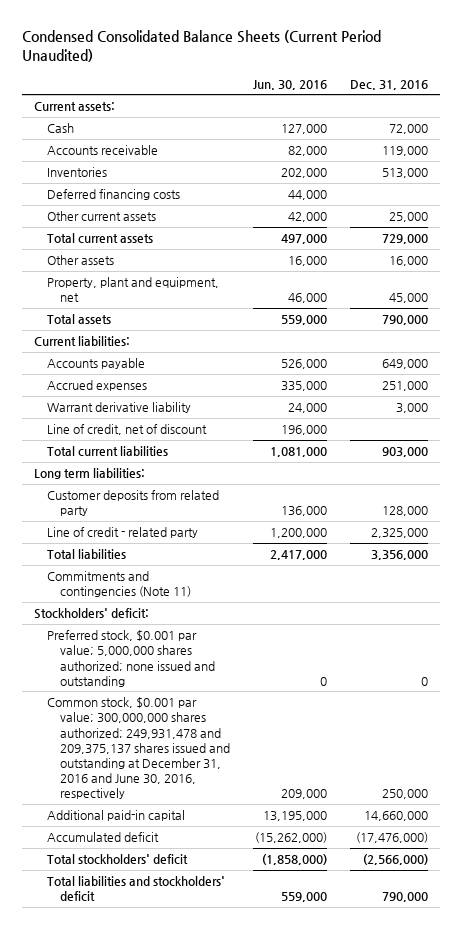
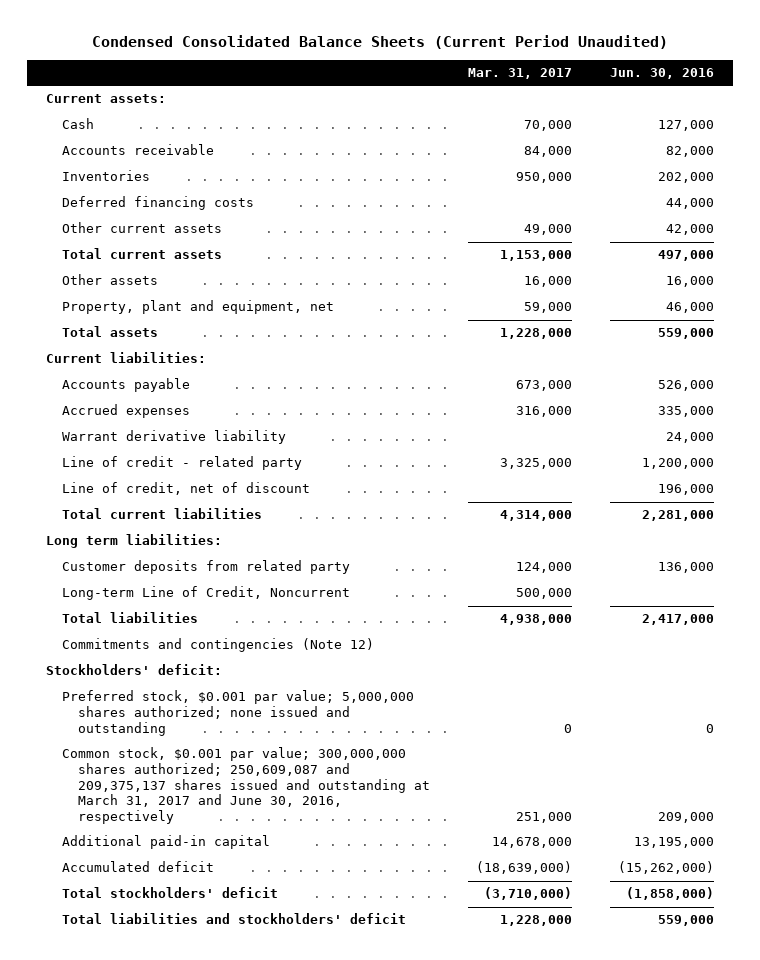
- | Jun. 30, 2016 | Dec. 31, 2016
+ | Mar. 31, 2017 | Jun. 30, 2016
moved up: Line of credit - related party | 3,325,000 | 1,200,000
- Total current liabilities | 1,081,000 | 903,000
+ Total current liabilities | 4,314,000 | 2,281,000
+ Long-term Line of Credit, Noncurrent | 500,000 |
- Commitments and contingencies (Note 11)
+ Commitments and contingencies (Note 12)
- Common stock, $0.001 par value; 300,000,000 shares authorized; 249,931,478 and 209,375,137 shares issued and outstanding at December 31, 2016 and June 30, 2016, respectively | 209,000 | 250,000
+ Common stock, $0.001 par value; 300,000,000 shares authorized; 250,609,087 and 209,375,137 shares issued and outstanding at March 31, 2017 and June 30, 2016, respectively | 251,000 | 209,000

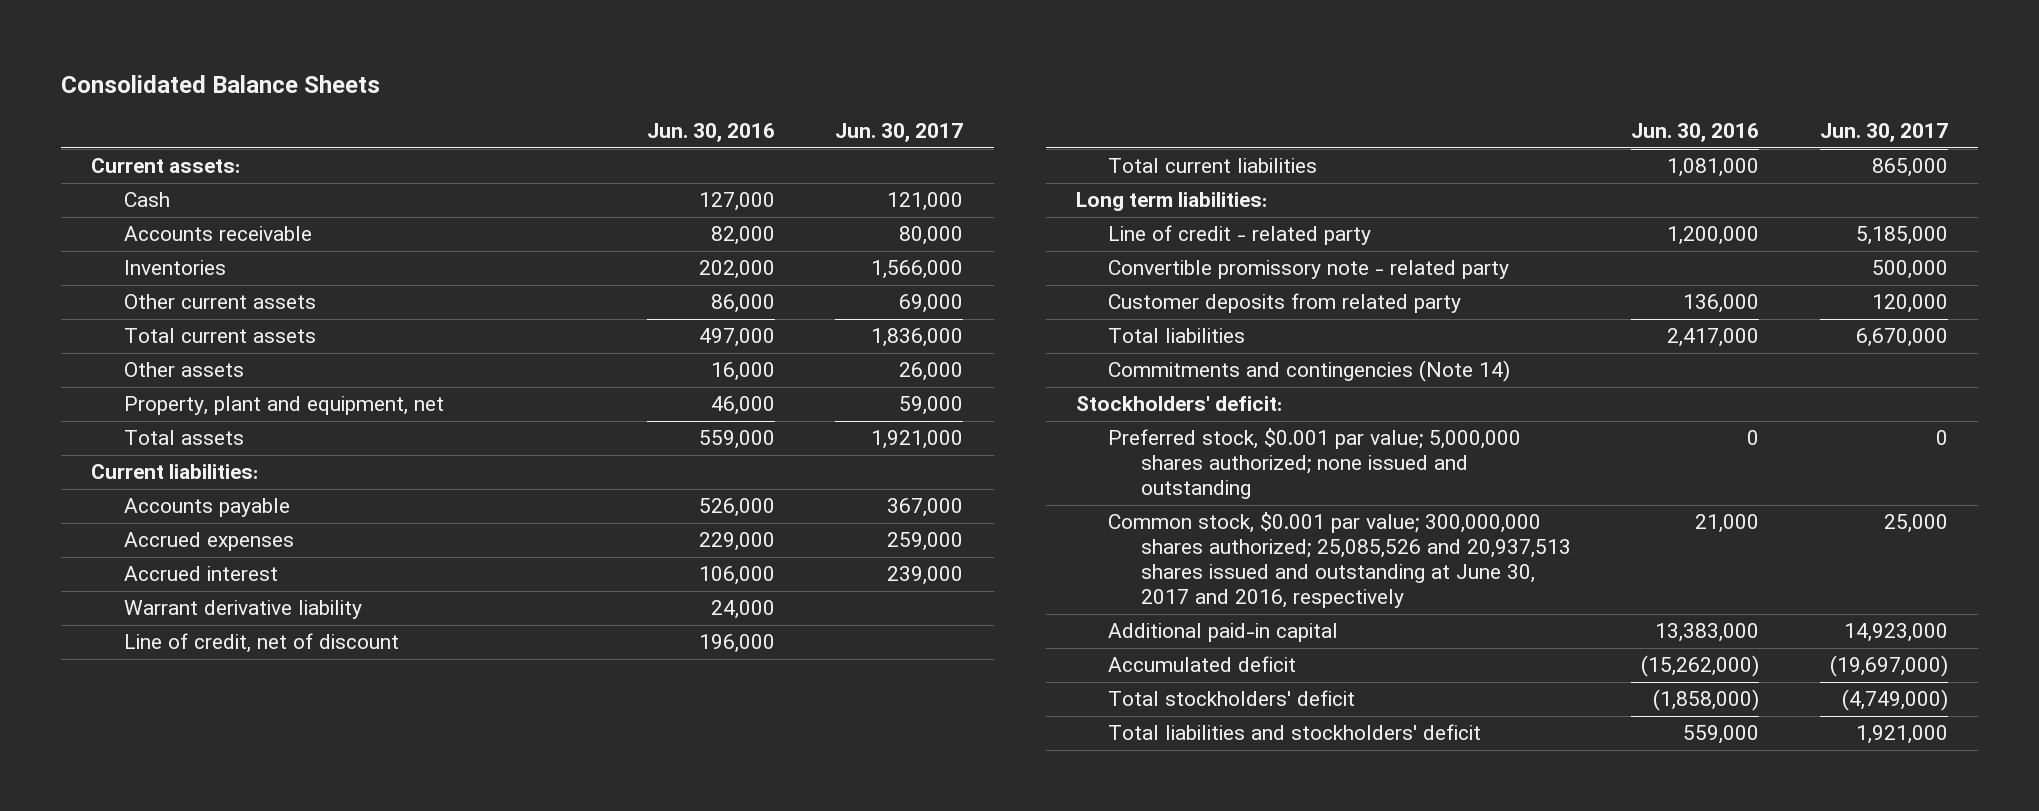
- Condensed Consolidated Balance Sheets (Current Period Unaudited)
+ Consolidated Balance Sheets
- | Mar. 31, 2017 | Jun. 30, 2016
+ | Jun. 30, 2016 | Jun. 30, 2017
- Deferred financing costs | | 44,000
- Other current assets | 49,000 | 42,000
+ Other current assets | 86,000 | 69,000
- Accrued expenses | 316,000 | 335,000
+ Accrued expenses | 229,000 | 259,000
+ Accrued interest | 106,000 | 239,000
- Total current liabilities | 4,314,000 | 2,281,000
+ Total current liabilities | 1,081,000 | 865,000
moved down: Line of credit - related party | 1,200,000 | 5,185,000
+ Convertible promissory note - related party | | 500,000
- Long-term Line of Credit, Noncurrent | 500,000 |
- Commitments and contingencies (Note 12)
+ Commitments and contingencies (Note 14)
- Common stock, $0.001 par value; 300,000,000 shares authorized; 250,609,087 and 209,375,137 shares issued and outstanding at March 31, 2017 and June 30, 2016, respectively | 251,000 | 209,000
- Additional paid-in capital | 14,678,000 | 13,195,000
+ Common stock, $0.001 par value; 300,000,000 shares authorized; 25,085,526 and 20,937,513 shares issued and outstanding at June 30, 2017 and 2016, respectively | 21,000 | 25,000
+ Additional paid-in capital | 13,383,000 | 14,923,000

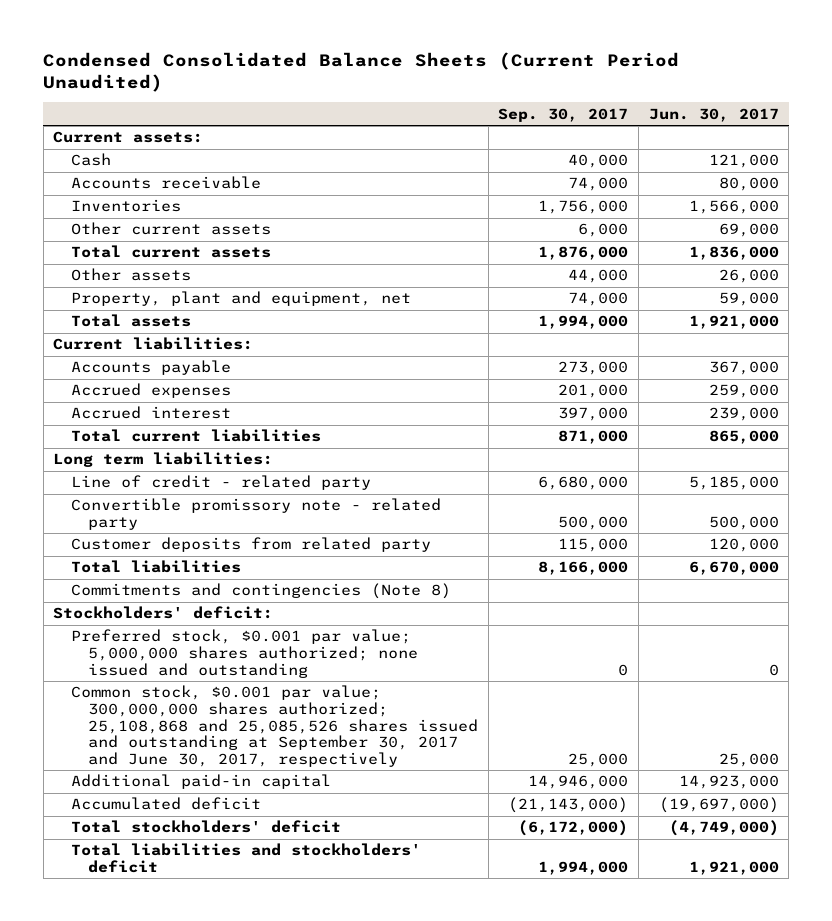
- Consolidated Balance Sheets
+ Condensed Consolidated Balance Sheets (Current Period Unaudited)
- | Jun. 30, 2016 | Jun. 30, 2017
+ | Sep. 30, 2017 | Jun. 30, 2017
- Warrant derivative liability | 24,000 |
- Line of credit, net of discount | 196,000 |
- Commitments and contingencies (Note 14)
+ Commitments and contingencies (Note 8)
- Common stock, $0.001 par value; 300,000,000 shares authorized; 25,085,526 and 20,937,513 shares issued and outstanding at June 30, 2017 and 2016, respectively | 21,000 | 25,000
+ Common stock, $0.001 par value; 300,000,000 shares authorized; 25,108,868 and 25,085,526 shares issued and outstanding at September 30, 2017 and June 30, 2017, respectively | 25,000 | 25,000

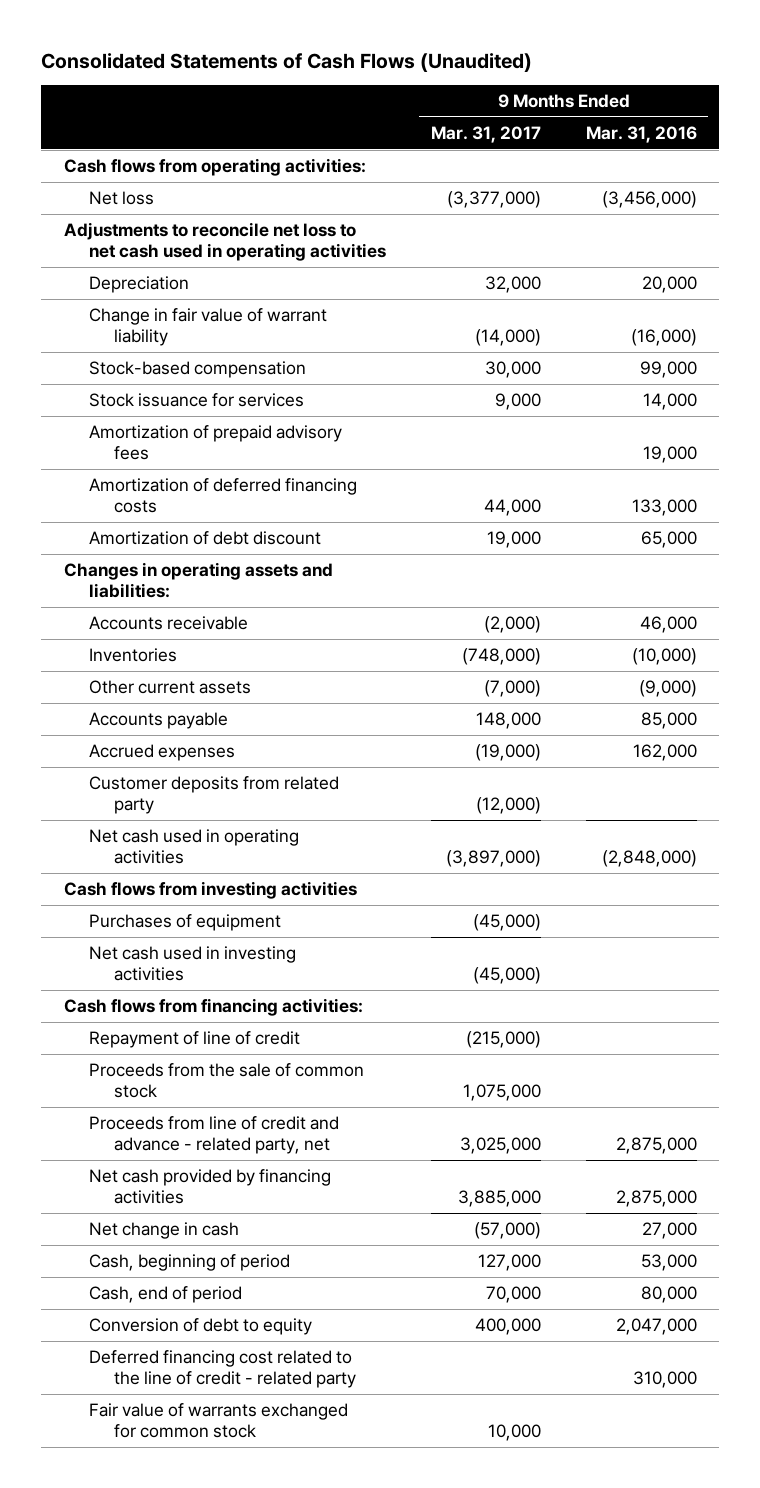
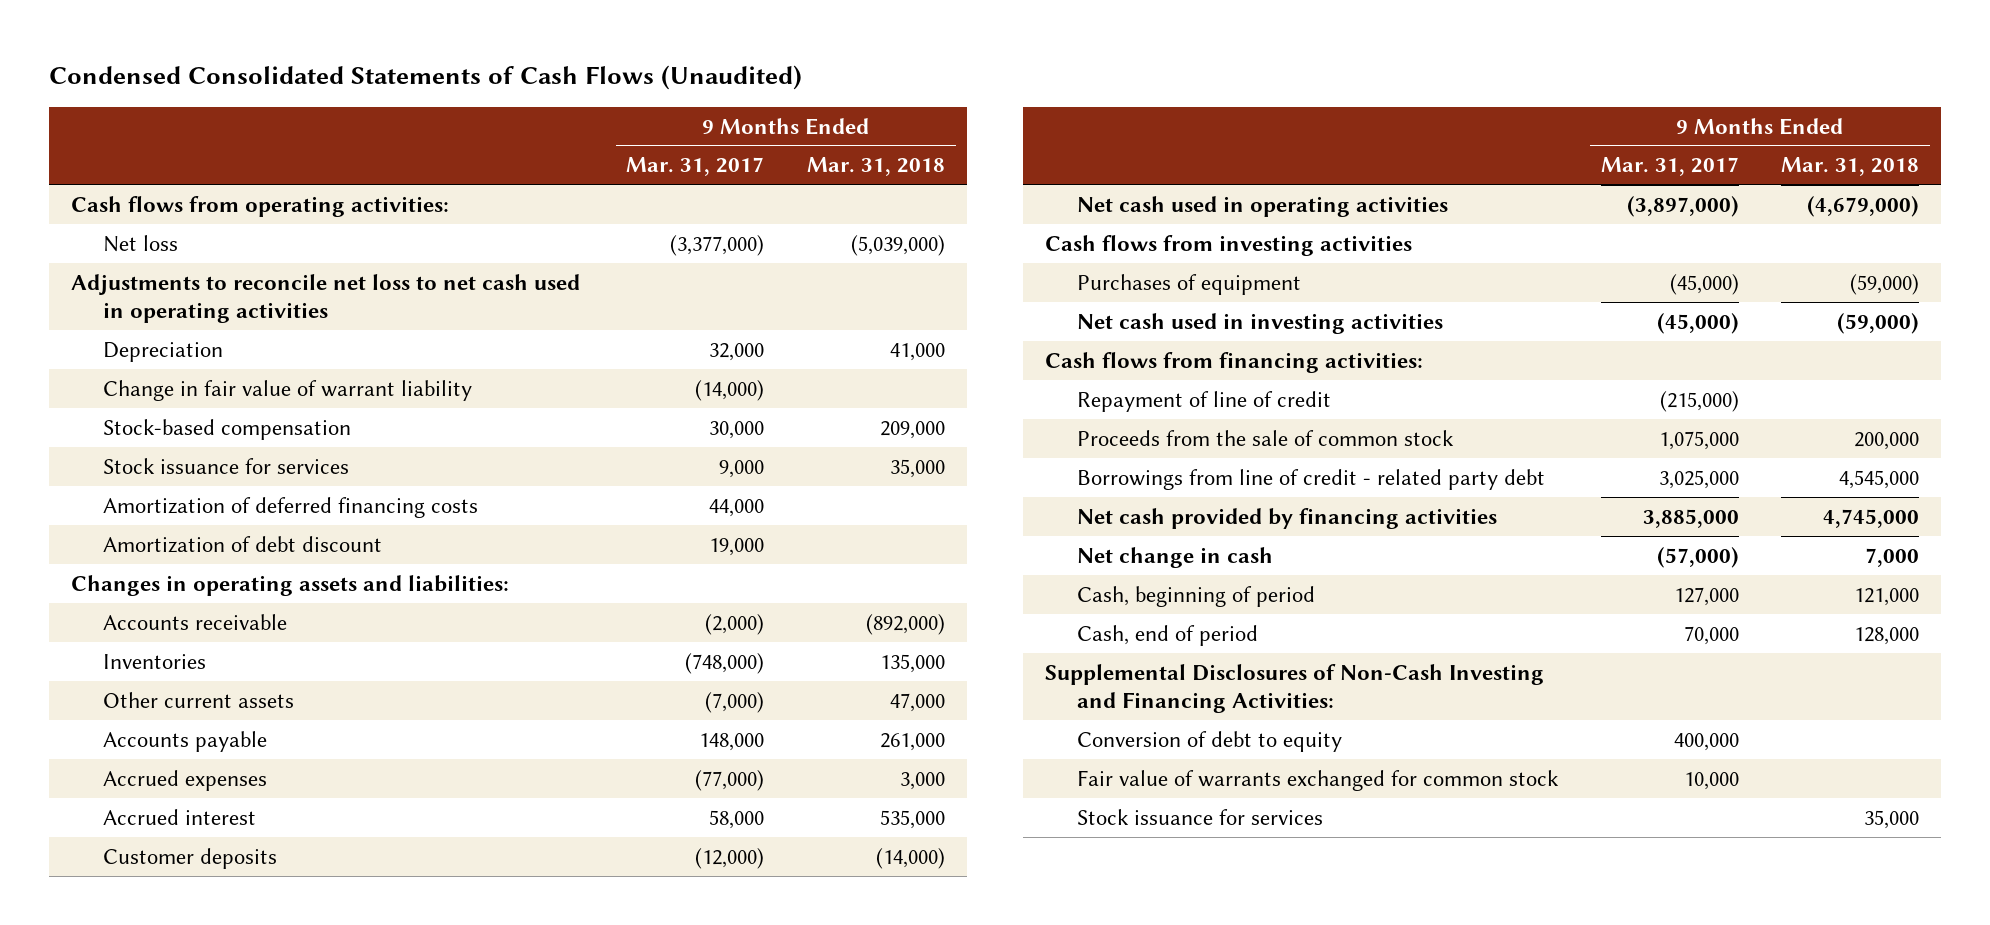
- Consolidated Statements of Cash Flows (Unaudited)
+ Condensed Consolidated Statements of Cash Flows (Unaudited)
- | 9 Months Ended Mar. 31, 2017 | 9 Months Ended Mar. 31, 2016
+ | 9 Months Ended Mar. 31, 2017 | 9 Months Ended Mar. 31, 2018
- Amortization of prepaid advisory fees | | 19,000
- Accrued expenses | (19,000) | 162,000
- Customer deposits from related party | (12,000) |
+ Accrued expenses | (77,000) | 3,000
+ Accrued interest | 58,000 | 535,000
+ Customer deposits | (12,000) | (14,000)
- Proceeds from line of credit and advance - related party, net | 3,025,000 | 2,875,000
+ Borrowings from line of credit - related party debt | 3,025,000 | 4,545,000
+ Supplemental Disclosures of Non-Cash Investing and Financing Activities:
- Deferred financing cost related to the line of credit - related party | | 310,000
+ Stock issuance for services | | 35,000

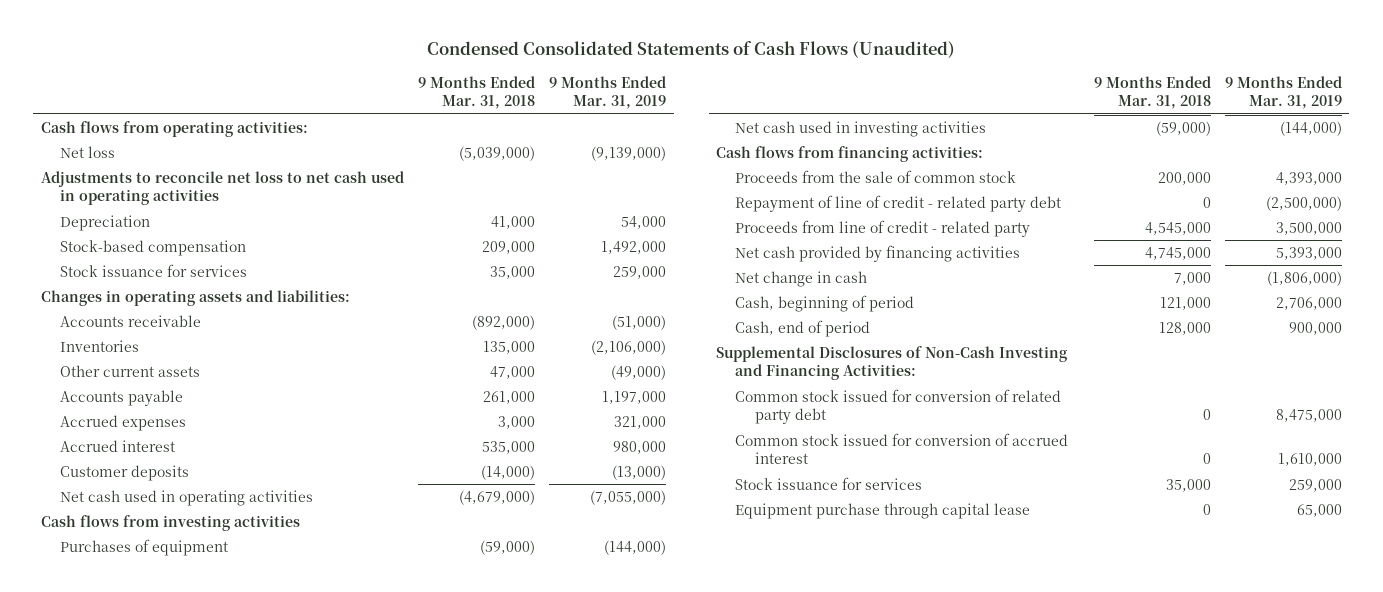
- | 9 Months Ended Mar. 31, 2017 | 9 Months Ended Mar. 31, 2018
+ | 9 Months Ended Mar. 31, 2018 | 9 Months Ended Mar. 31, 2019
- Change in fair value of warrant liability | (14,000) |
- Amortization of deferred financing costs | 44,000 |
- Amortization of debt discount | 19,000 |
- Repayment of line of credit | (215,000) |
- Borrowings from line of credit - related party debt | 3,025,000 | 4,545,000
+ Repayment of line of credit - related party debt | 0 | (2,500,000)
+ Proceeds from line of credit - related party | 4,545,000 | 3,500,000
- Conversion of debt to equity | 400,000 |
- Fair value of warrants exchanged for common stock | 10,000 |
+ Common stock issued for conversion of related party debt | 0 | 8,475,000
+ Common stock issued for conversion of accrued interest | 0 | 1,610,000
+ Equipment purchase through capital lease | 0 | 65,000

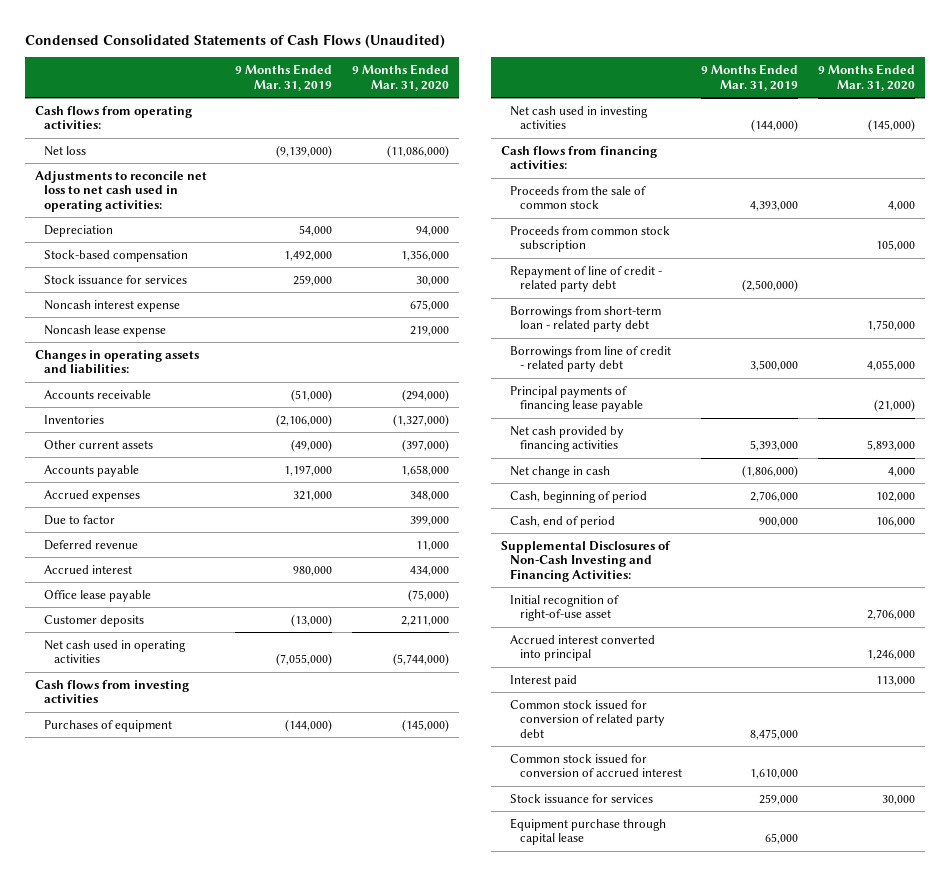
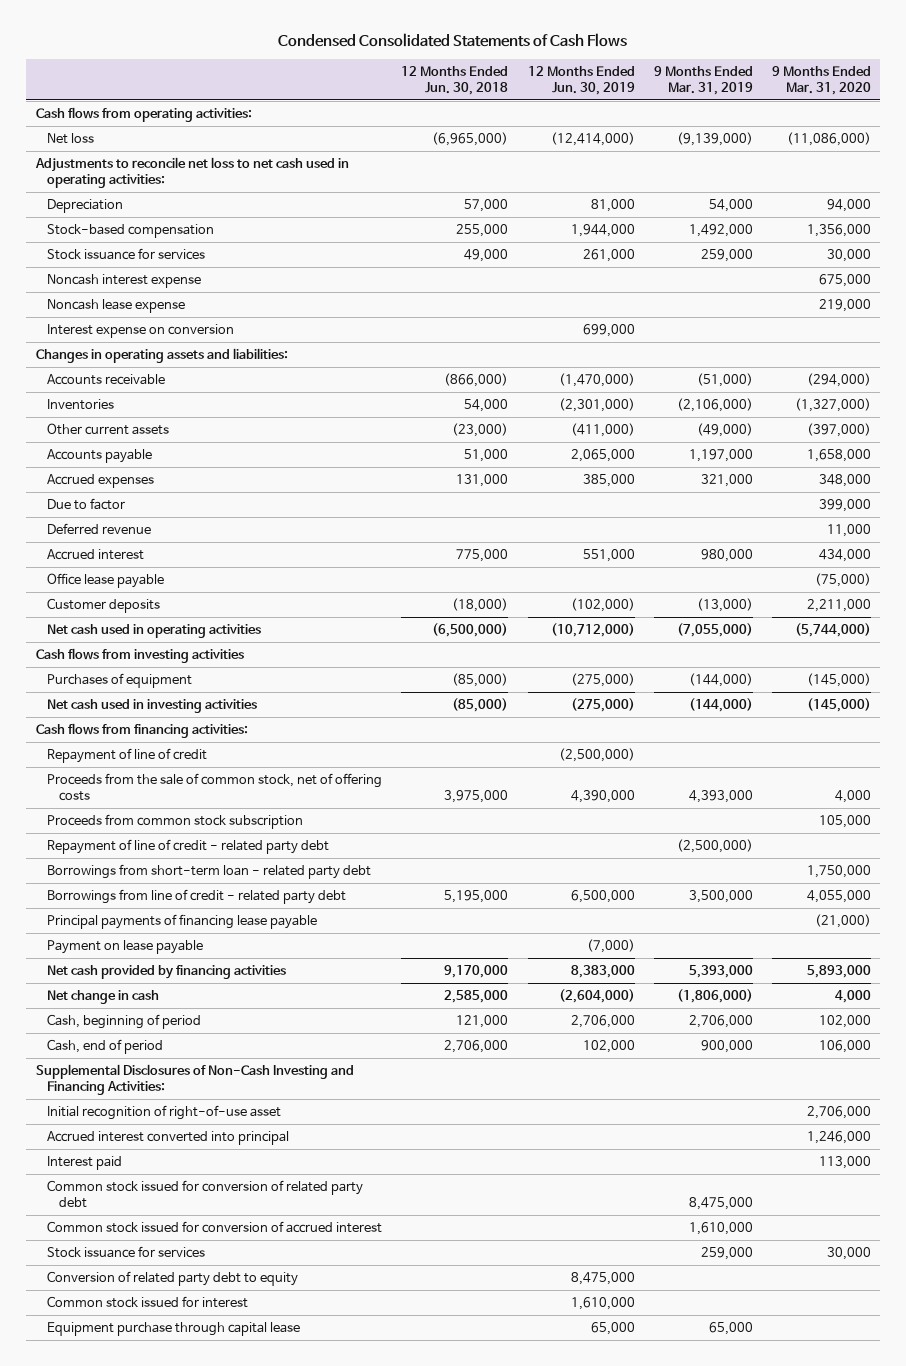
- Condensed Consolidated Statements of Cash Flows (Unaudited)
+ Condensed Consolidated Statements of Cash Flows
- | 9 Months Ended Mar. 31, 2019 | 9 Months Ended Mar. 31, 2020
+ | 12 Months Ended Jun. 30, 2018 | 12 Months Ended Jun. 30, 2019 | 9 Months Ended Mar. 31, 2019 | 9 Months Ended Mar. 31, 2020
+ Interest expense on conversion | | 699,000 | |
- Proceeds from the sale of common stock | 4,393,000 | 4,000
+ Repayment of line of credit | | (2,500,000) | |
+ Proceeds from the sale of common stock, net of offering costs | 3,975,000 | 4,390,000 | 4,393,000 | 4,000
+ Payment on lease payable | | (7,000) | |
+ Conversion of related party debt to equity | | 8,475,000 | |
+ Common stock issued for interest | | 1,610,000 | |

